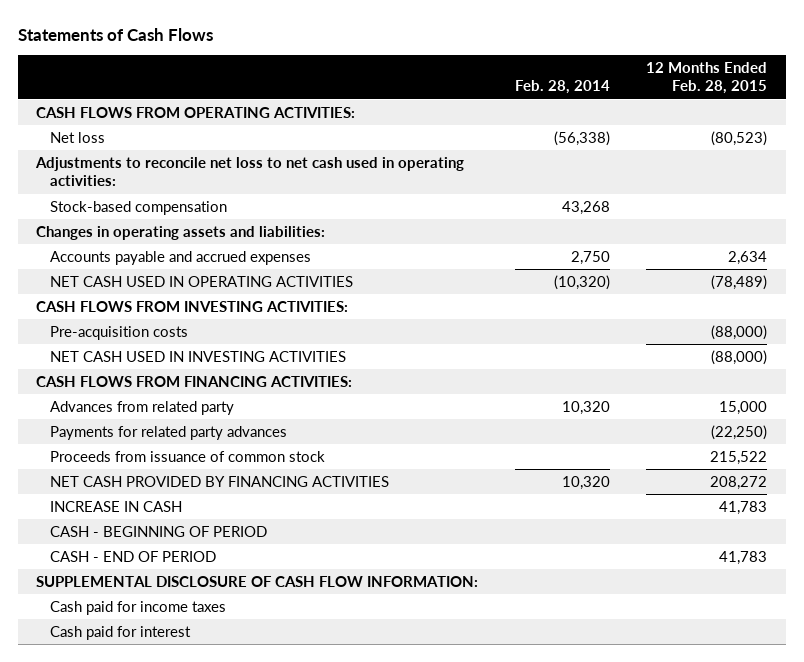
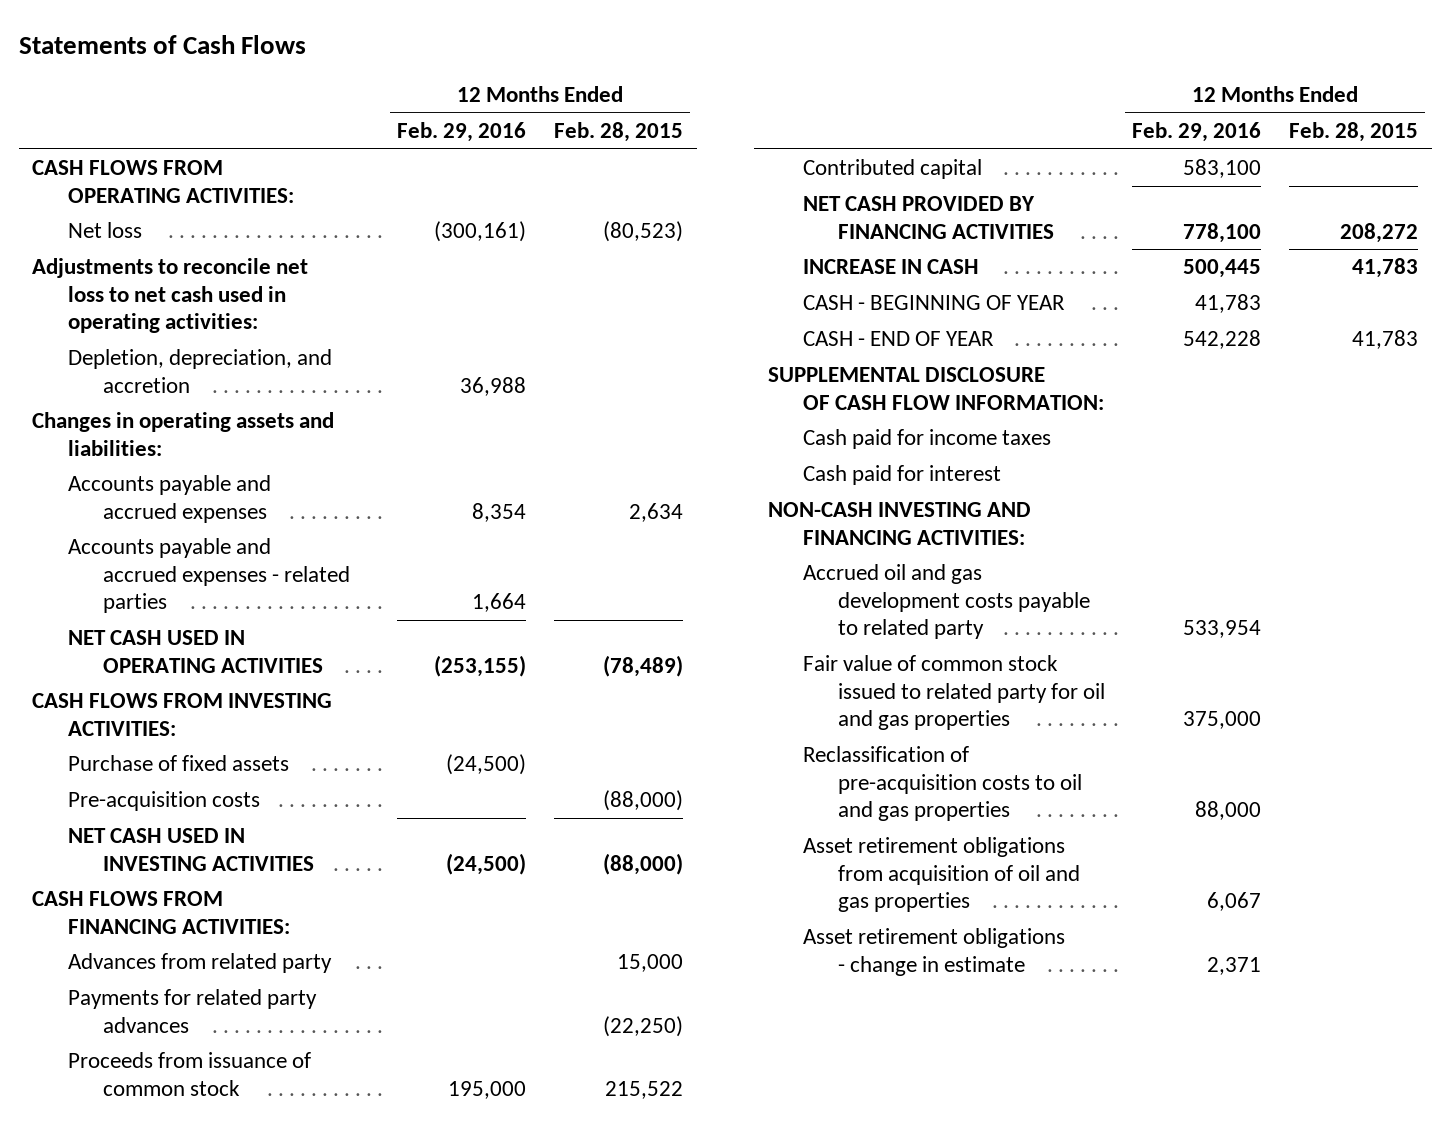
- | Feb. 28, 2014 | 12 Months Ended Feb. 28, 2015
+ | 12 Months Ended Feb. 29, 2016 | 12 Months Ended Feb. 28, 2015
- Stock-based compensation | 43,268 |
+ Depletion, depreciation, and accretion | 36,988 |
+ Accounts payable and accrued expenses - related parties | 1,664 |
+ Purchase of fixed assets | (24,500) |
+ Contributed capital | 583,100 |
- CASH - BEGINNING OF PERIOD
- CASH - END OF PERIOD | | 41,783
+ CASH - BEGINNING OF YEAR | 41,783 |
+ CASH - END OF YEAR | 542,228 | 41,783
+ NON-CASH INVESTING AND FINANCING ACTIVITIES:
+ Accrued oil and gas development costs payable to related party | 533,954 |
+ Fair value of common stock issued to related party for oil and gas properties | 375,000 |
+ Reclassification of pre-acquisition costs to oil and gas properties | 88,000 |
+ Asset retirement obligations from acquisition of oil and gas properties | 6,067 |
+ Asset retirement obligations - change in estimate | 2,371 |

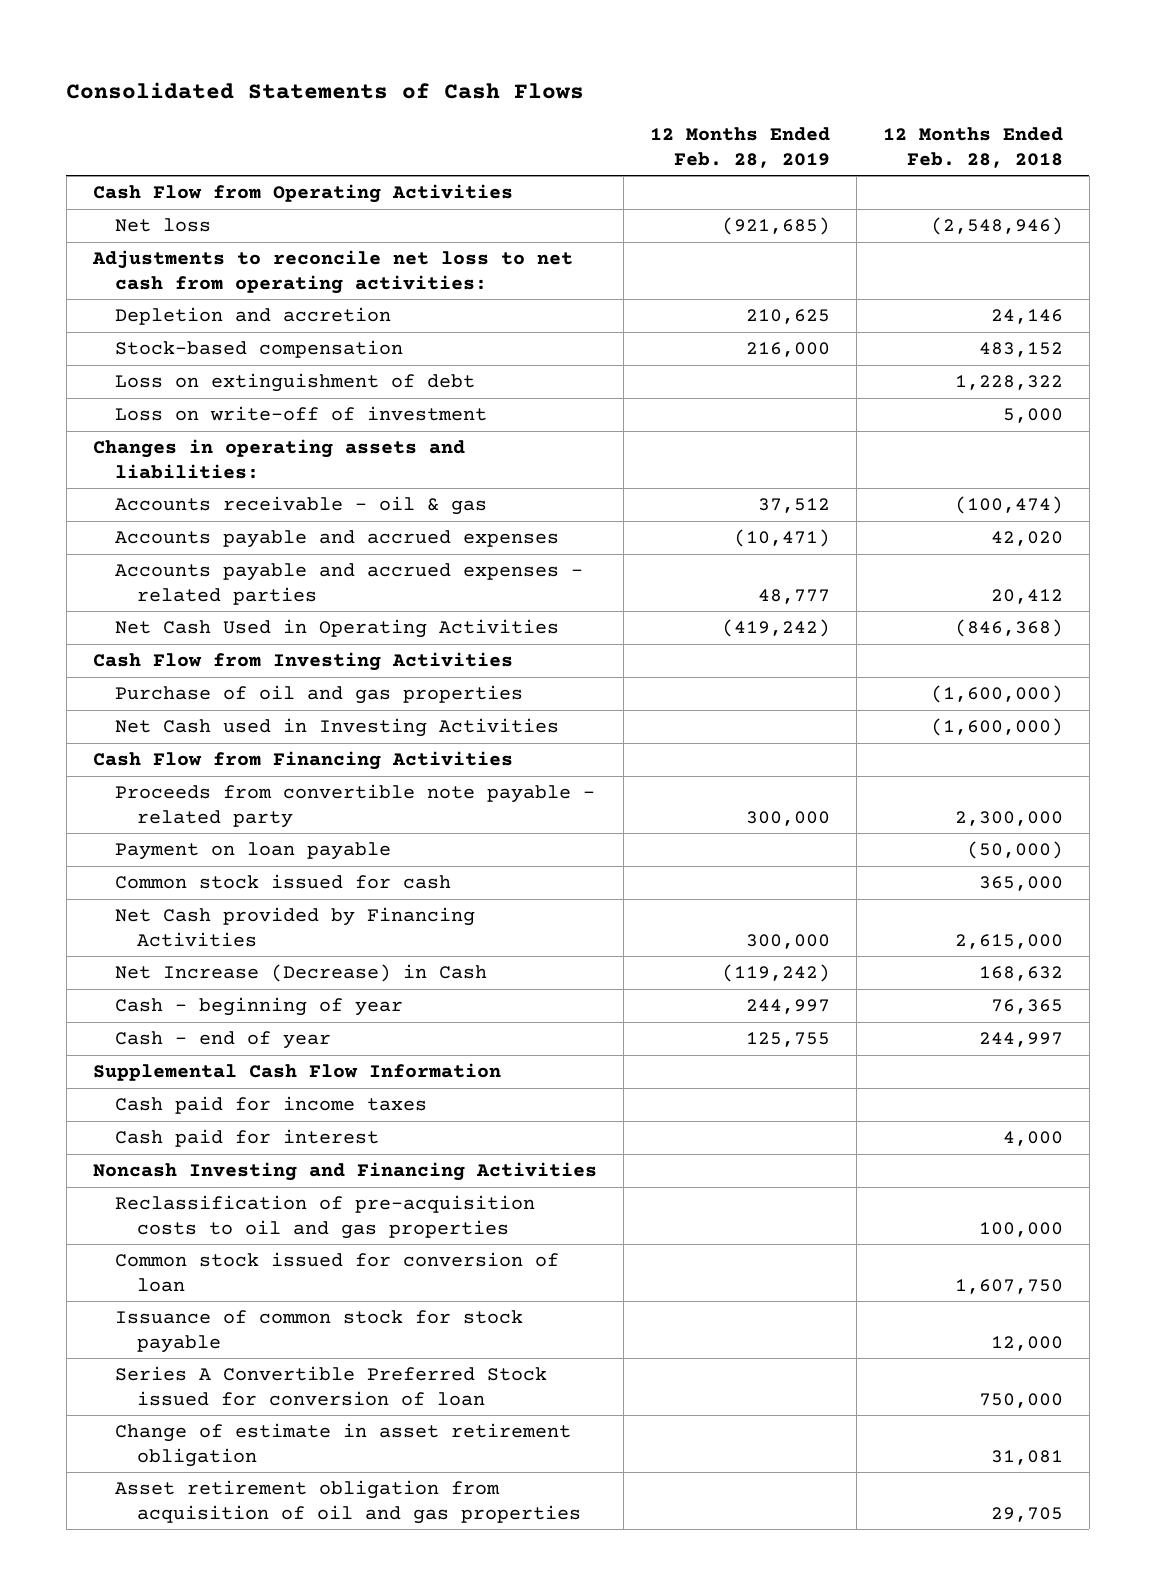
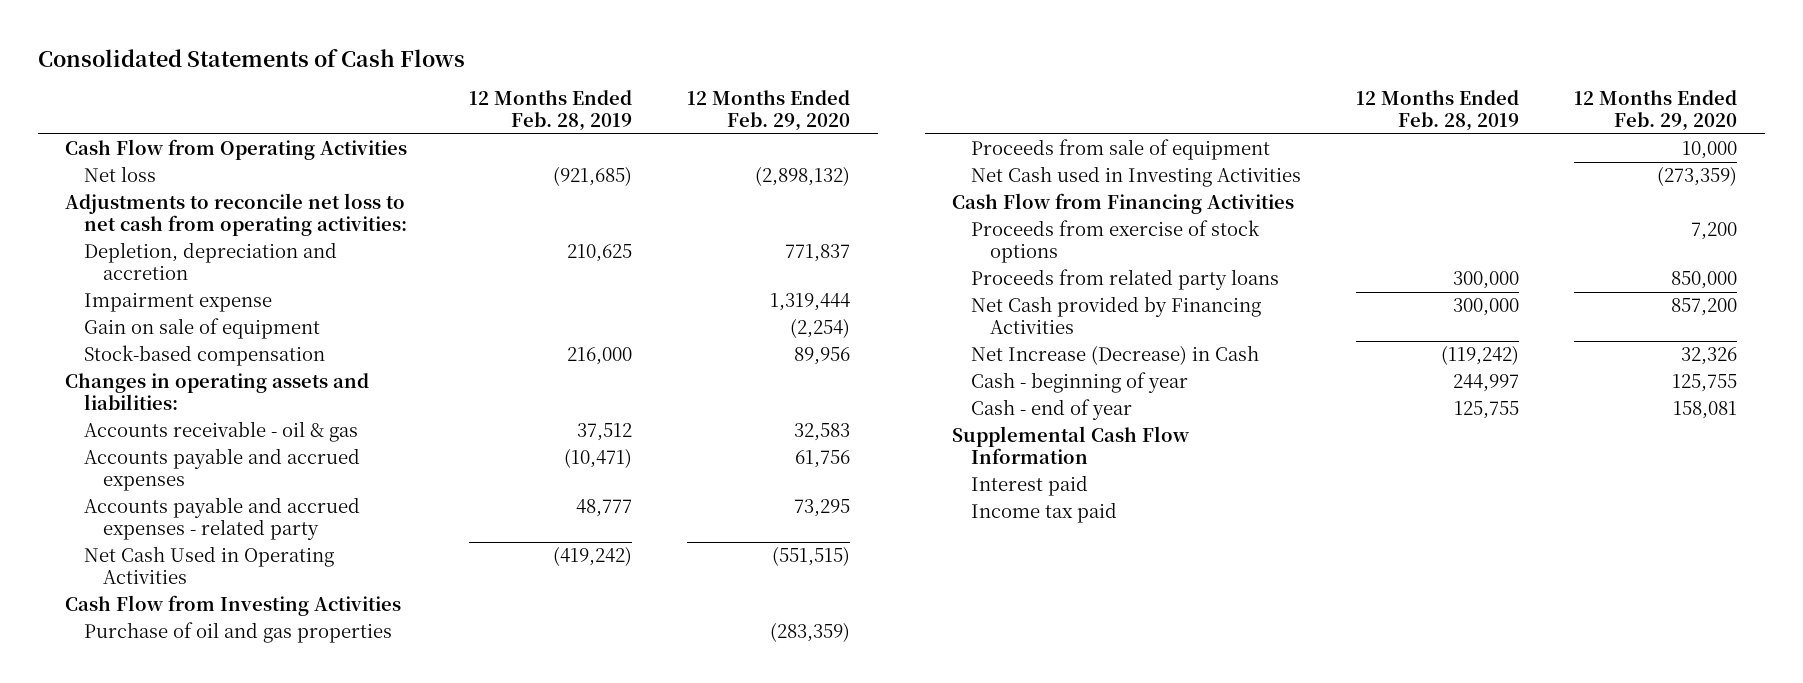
- | 12 Months Ended Feb. 28, 2019 | 12 Months Ended Feb. 28, 2018
+ | 12 Months Ended Feb. 28, 2019 | 12 Months Ended Feb. 29, 2020
- Depletion and accretion | 210,625 | 24,146
+ Depletion, depreciation and accretion | 210,625 | 771,837
+ Impairment expense | | 1,319,444
+ Gain on sale of equipment | | (2,254)
- Loss on extinguishment of debt | | 1,228,322
- Loss on write-off of investment | | 5,000
- Accounts payable and accrued expenses - related parties | 48,777 | 20,412
+ Accounts payable and accrued expenses - related party | 48,777 | 73,295
+ Proceeds from sale of equipment | | 10,000
- Proceeds from convertible note payable - related party | 300,000 | 2,300,000
- Payment on loan payable | | (50,000)
- Common stock issued for cash | | 365,000
+ Proceeds from exercise of stock options | | 7,200
+ Proceeds from related party loans | 300,000 | 850,000
- Cash paid for income taxes
- Cash paid for interest | | 4,000
- Noncash Investing and Financing Activities
- Reclassification of pre-acquisition costs to oil and gas properties | | 100,000
- Common stock issued for conversion of loan | | 1,607,750
- Issuance of common stock for stock payable | | 12,000
- Series A Convertible Preferred Stock issued for conversion of loan | | 750,000
- Change of estimate in asset retirement obligation | | 31,081
- Asset retirement obligation from acquisition of oil and gas properties | | 29,705
+ Interest paid
+ Income tax paid

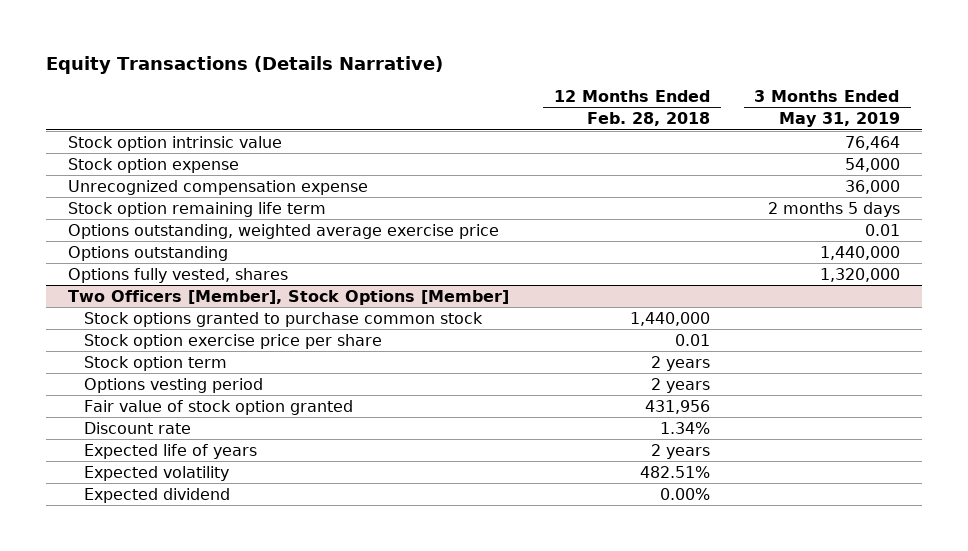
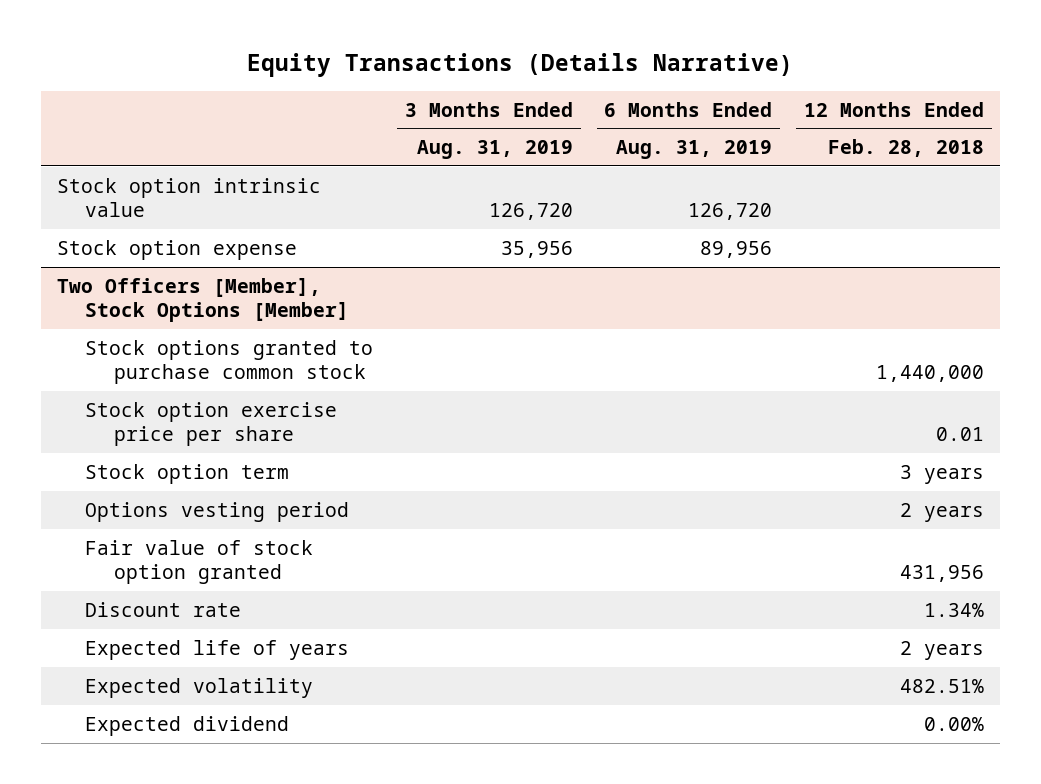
- | 12 Months Ended Feb. 28, 2018 | 3 Months Ended May 31, 2019
+ | 3 Months Ended Aug. 31, 2019 | 6 Months Ended Aug. 31, 2019 | 12 Months Ended Feb. 28, 2018
- Unrecognized compensation expense | | 36,000
- Stock option remaining life term | | 2 months 5 days
- Options outstanding, weighted average exercise price | | 0.01
- Options outstanding | | 1,440,000
- Options fully vested, shares | | 1,320,000
@ Two Officers [Member], Stock Options [Member]
- Stock option term | 2 years |
+ Stock option term | | | 3 years

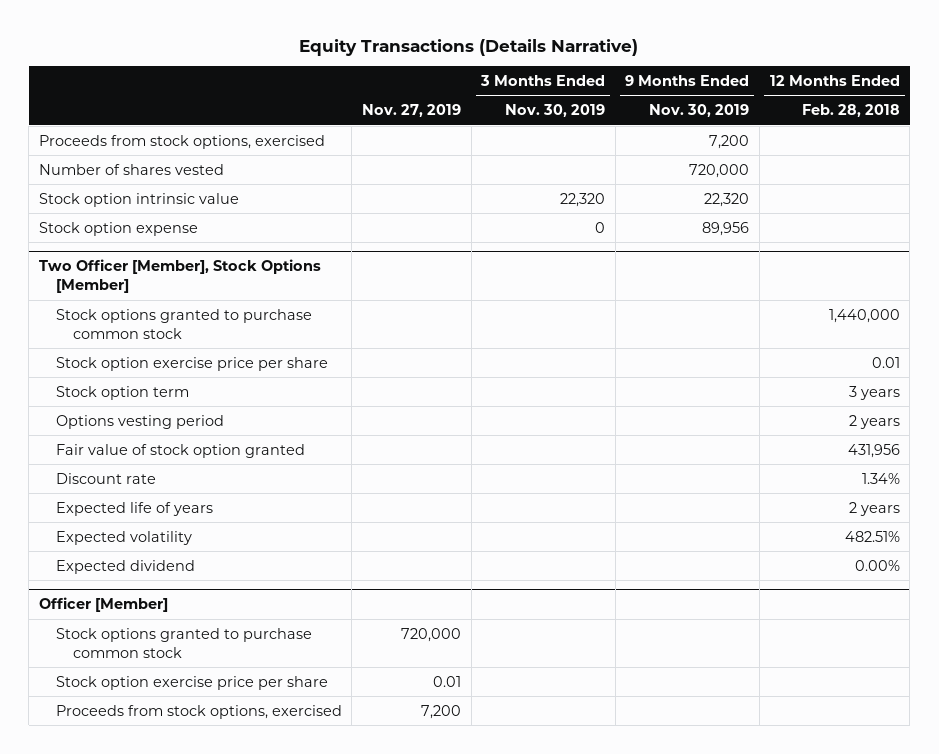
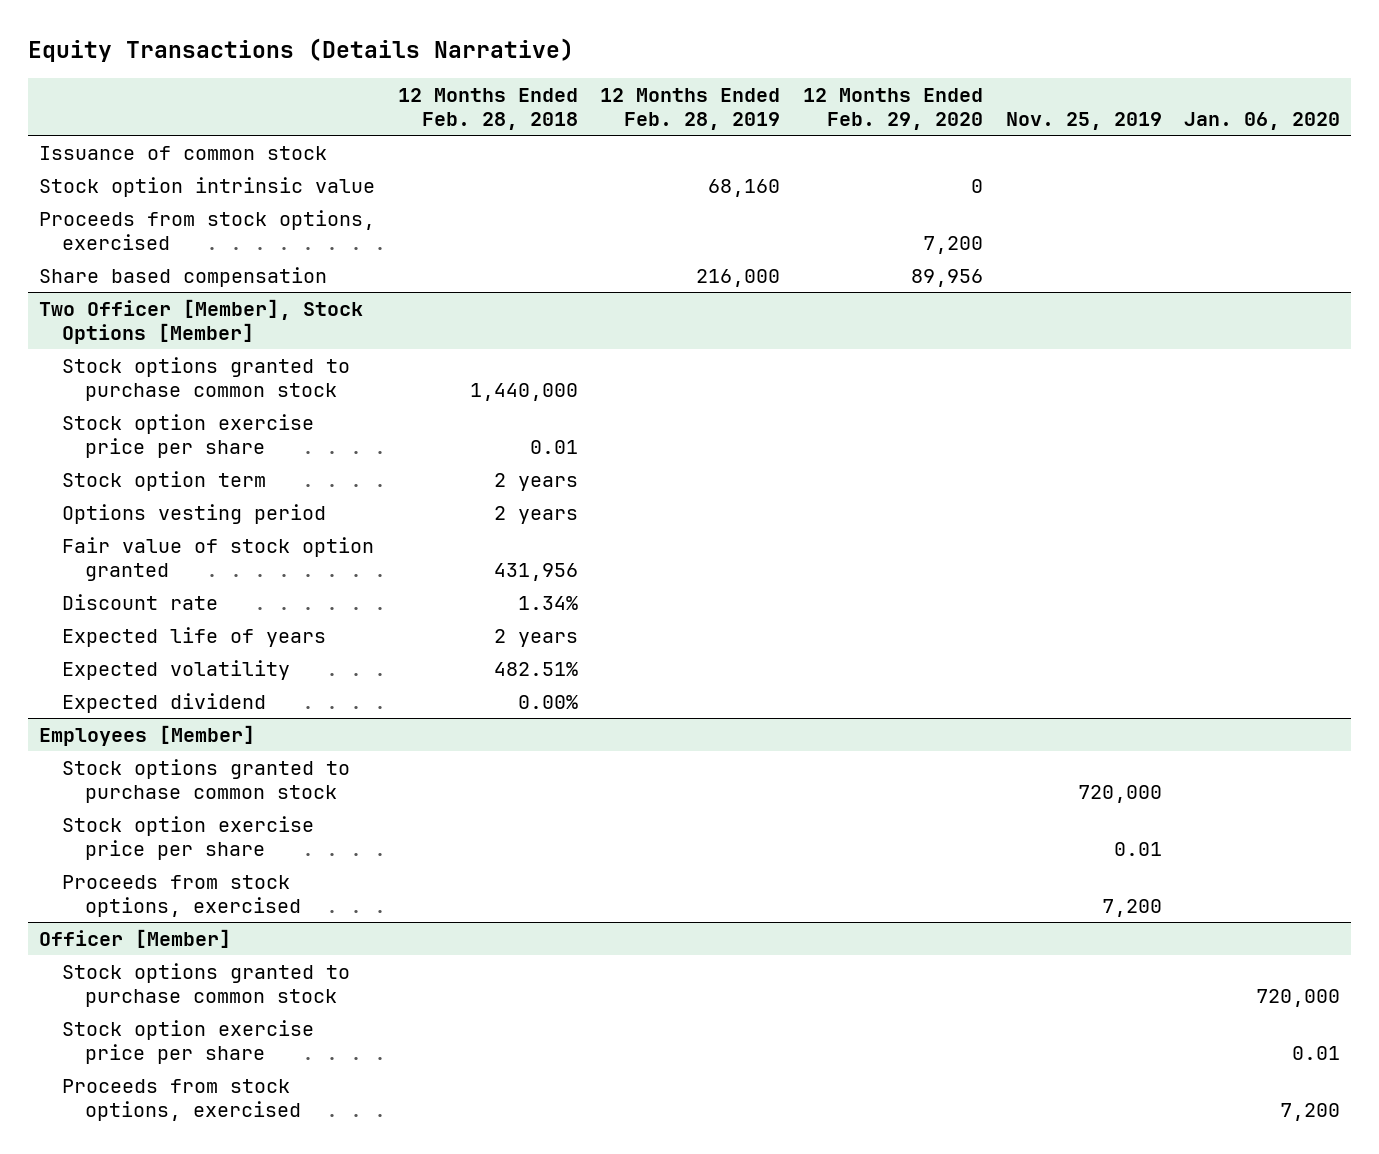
- | Nov. 27, 2019 | 3 Months Ended Nov. 30, 2019 | 9 Months Ended Nov. 30, 2019 | 12 Months Ended Feb. 28, 2018
+ | 12 Months Ended Feb. 28, 2018 | 12 Months Ended Feb. 28, 2019 | 12 Months Ended Feb. 29, 2020 | Nov. 25, 2019 | Jan. 06, 2020
- Number of shares vested | | | 720,000 |
+ Issuance of common stock
- Stock option expense | | 0 | 89,956 |
moved down: Proceeds from stock options, exercised | | | 7,200 | |
+ Share based compensation | | 216,000 | 89,956 | |
@ Two Officer [Member], Stock Options [Member]
- Stock option term | | | | 3 years
+ Stock option term | 2 years | | | |
+ Employees [Member]
+ Stock options granted to purchase common stock | | | | 720,000 |
+ Stock option exercise price per share | | | | 0.01 |
+ Proceeds from stock options, exercised | | | | 7,200 |

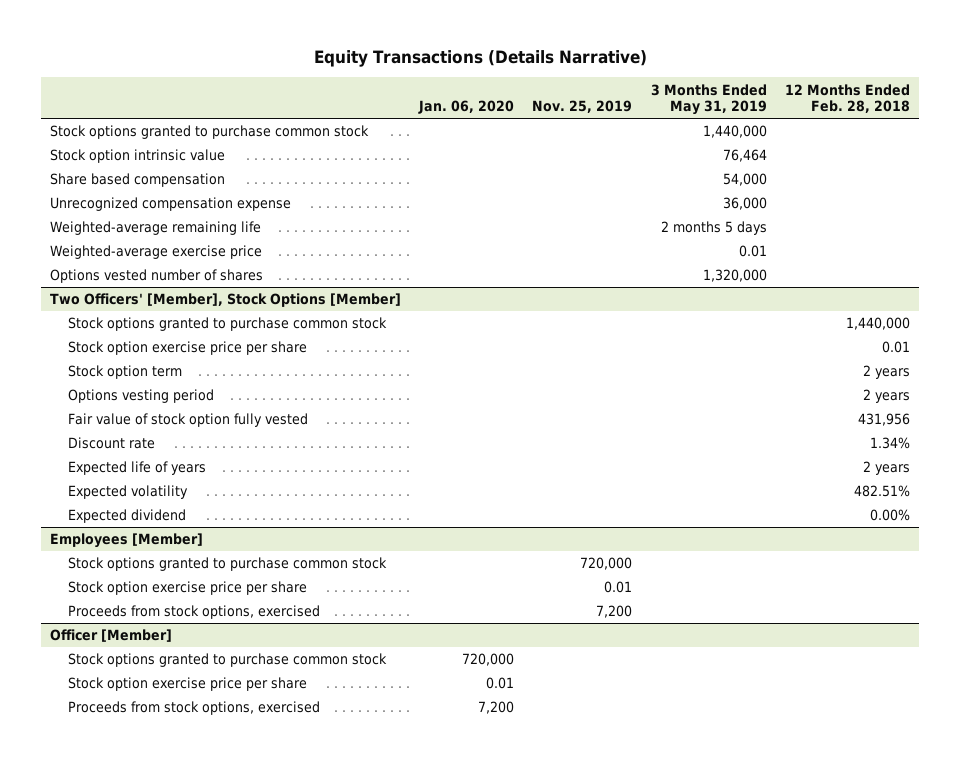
- | 12 Months Ended Feb. 28, 2018 | 12 Months Ended Feb. 28, 2019 | 12 Months Ended Feb. 29, 2020 | Nov. 25, 2019 | Jan. 06, 2020
+ | Jan. 06, 2020 | Nov. 25, 2019 | 3 Months Ended May 31, 2019 | 12 Months Ended Feb. 28, 2018
- Issuance of common stock
+ Stock options granted to purchase common stock | | | 1,440,000 |
- Proceeds from stock options, exercised | | | 7,200 | |
- Two Officer [Member], Stock Options [Member]
+ Unrecognized compensation expense | | | 36,000 |
+ Weighted-average remaining life | | | 2 months 5 days |
+ Weighted-average exercise price | | | 0.01 |
+ Options vested number of shares | | | 1,320,000 |
+ Two Officers' [Member], Stock Options [Member]
- Fair value of stock option granted | 431,956 | | | |
+ Fair value of stock option fully vested | | | | 431,956

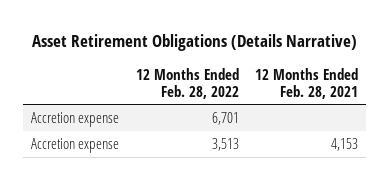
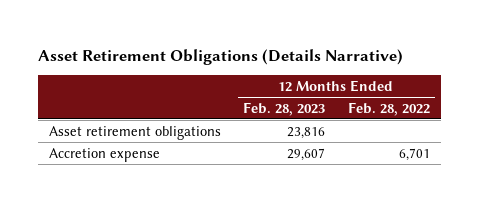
- | 12 Months Ended Feb. 28, 2022 | 12 Months Ended Feb. 28, 2021
+ | 12 Months Ended Feb. 28, 2023 | 12 Months Ended Feb. 28, 2022
+ Asset retirement obligations | 23,816 |
- Accretion expense | 3,513 | 4,153

